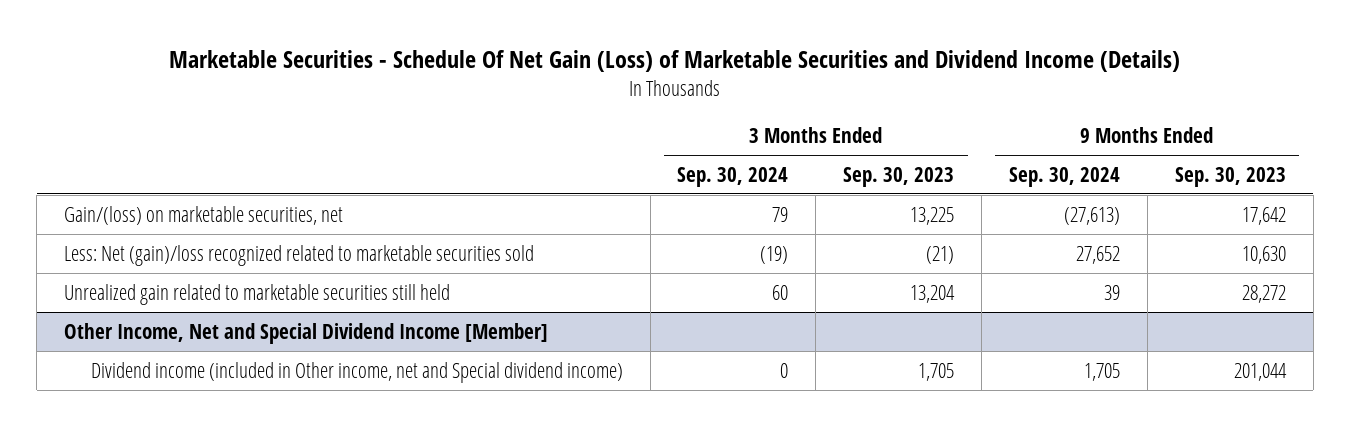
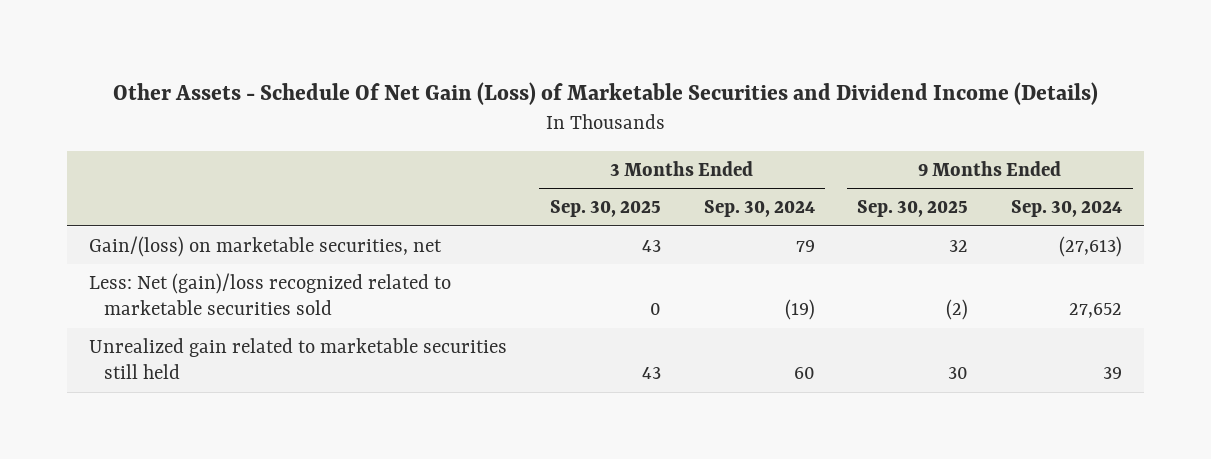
- Marketable Securities - Schedule Of Net Gain (Loss) of Marketable Securities and Dividend Income (Details)
+ Other Assets - Schedule Of Net Gain (Loss) of Marketable Securities and Dividend Income (Details)
- | 3 Months Ended Sep. 30, 2024 | 3 Months Ended Sep. 30, 2023 | 9 Months Ended Sep. 30, 2024 | 9 Months Ended Sep. 30, 2023
+ | 3 Months Ended Sep. 30, 2025 | 3 Months Ended Sep. 30, 2024 | 9 Months Ended Sep. 30, 2025 | 9 Months Ended Sep. 30, 2024
- Other Income, Net and Special Dividend Income [Member]
- Dividend income (included in Other income, net and Special dividend income) | 0 | 1,705 | 1,705 | 201,044

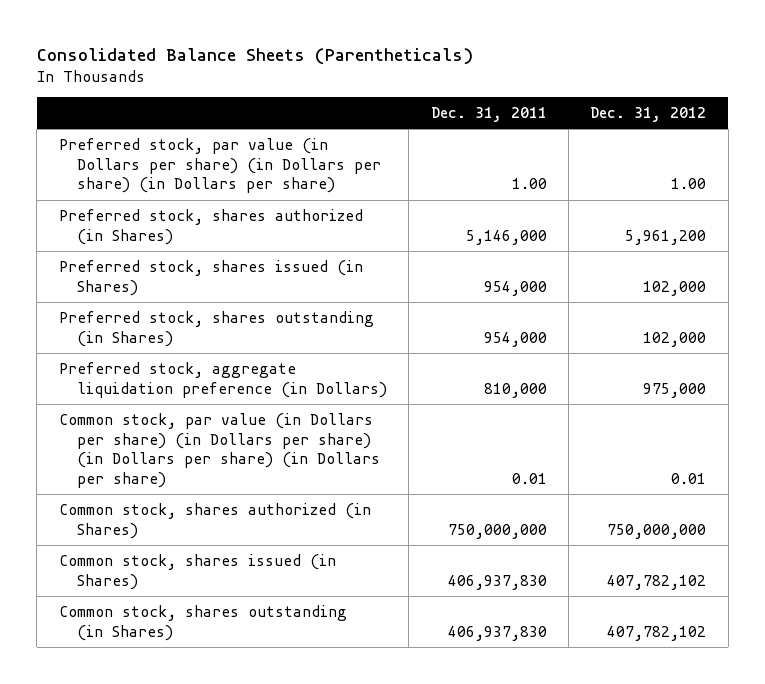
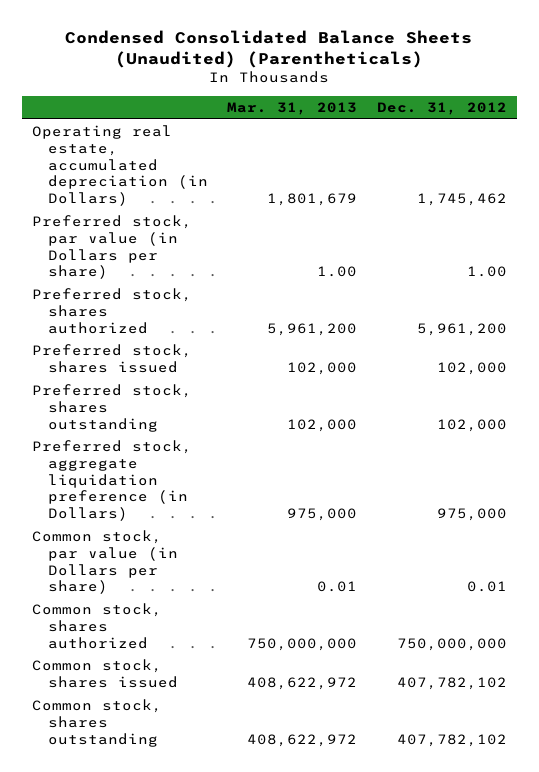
- Consolidated Balance Sheets (Parentheticals)
+ Condensed Consolidated Balance Sheets (Unaudited) (Parentheticals)
- | Dec. 31, 2011 | Dec. 31, 2012
+ | Mar. 31, 2013 | Dec. 31, 2012
- Preferred stock, par value (in Dollars per share) (in Dollars per share) (in Dollars per share) | 1.00 | 1.00
- Preferred stock, shares authorized (in Shares) | 5,146,000 | 5,961,200
- Preferred stock, shares issued (in Shares) | 954,000 | 102,000
- Preferred stock, shares outstanding (in Shares) | 954,000 | 102,000
+ Operating real estate, accumulated depreciation (in Dollars) | 1,801,679 | 1,745,462
+ Preferred stock, par value (in Dollars per share) | 1.00 | 1.00
+ Preferred stock, shares authorized | 5,961,200 | 5,961,200
+ Preferred stock, shares issued | 102,000 | 102,000
+ Preferred stock, shares outstanding | 102,000 | 102,000
- Common stock, par value (in Dollars per share) (in Dollars per share) (in Dollars per share) (in Dollars per share) | 0.01 | 0.01
- Common stock, shares authorized (in Shares) | 750,000,000 | 750,000,000
- Common stock, shares issued (in Shares) | 406,937,830 | 407,782,102
- Common stock, shares outstanding (in Shares) | 406,937,830 | 407,782,102
+ Common stock, par value (in Dollars per share) | 0.01 | 0.01
+ Common stock, shares authorized | 750,000,000 | 750,000,000
+ Common stock, shares issued | 408,622,972 | 407,782,102
+ Common stock, shares outstanding | 408,622,972 | 407,782,102

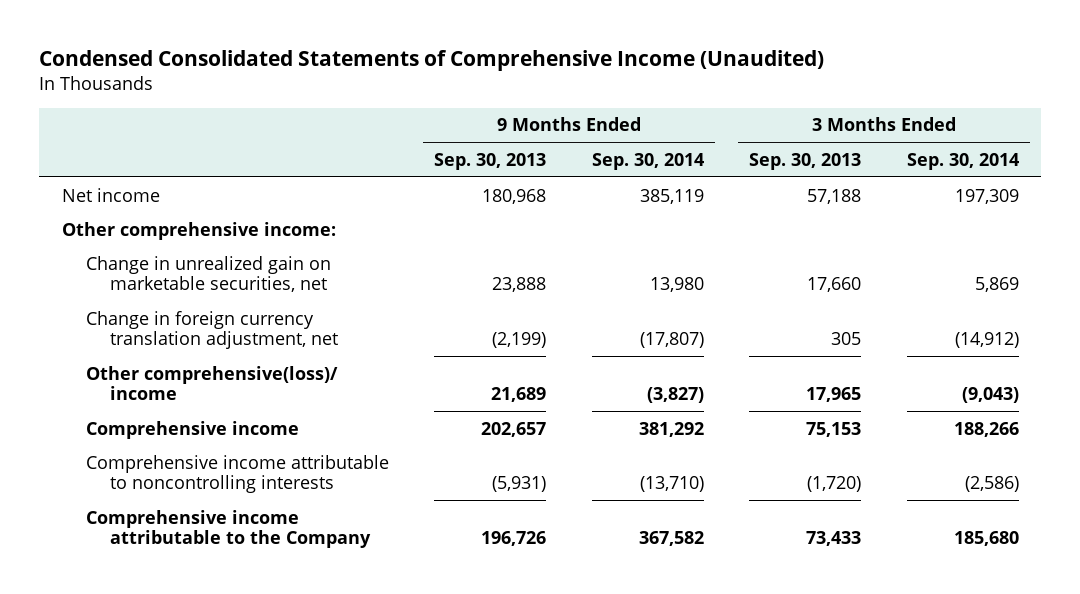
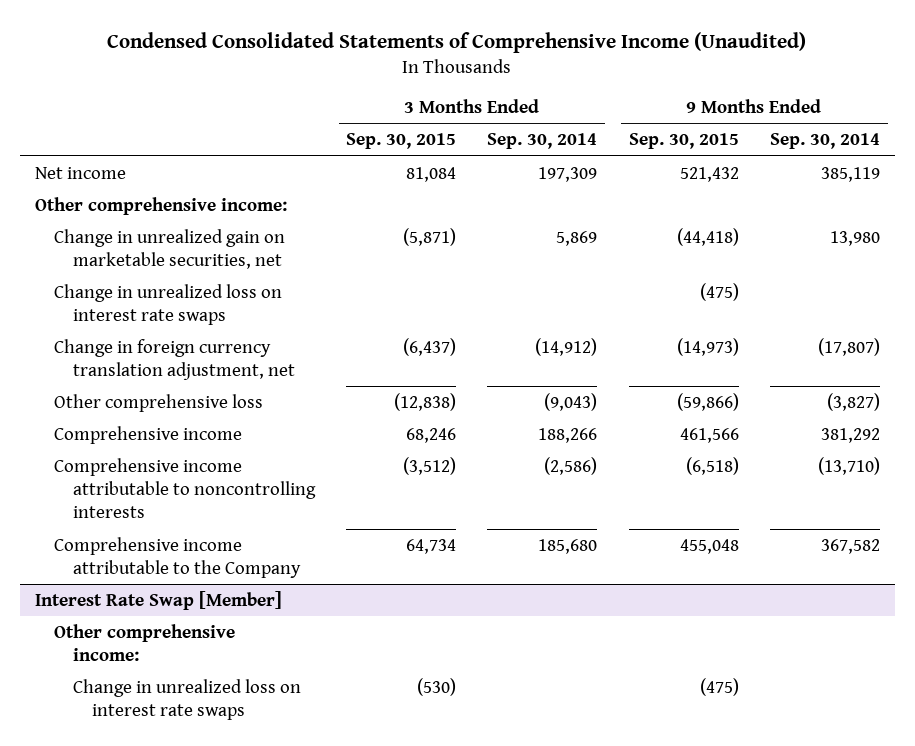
- | 9 Months Ended Sep. 30, 2013 | 9 Months Ended Sep. 30, 2014 | 3 Months Ended Sep. 30, 2013 | 3 Months Ended Sep. 30, 2014
+ | 3 Months Ended Sep. 30, 2015 | 3 Months Ended Sep. 30, 2014 | 9 Months Ended Sep. 30, 2015 | 9 Months Ended Sep. 30, 2014
+ Change in unrealized loss on interest rate swaps | | | (475) |
- Other comprehensive(loss)/ income | 21,689 | (3,827) | 17,965 | (9,043)
+ Other comprehensive loss | (12,838) | (9,043) | (59,866) | (3,827)
+ Interest Rate Swap [Member]
+ Other comprehensive income:
+ Change in unrealized loss on interest rate swaps | (530) | | (475) |

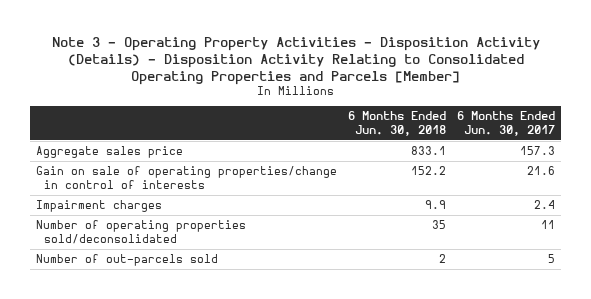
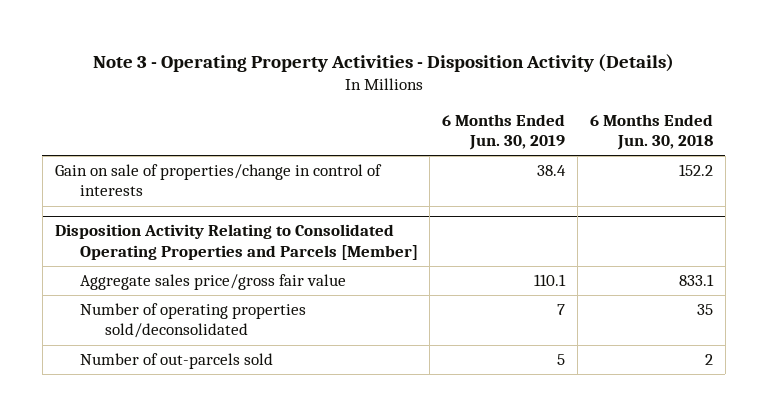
- Note 3 - Operating Property Activities - Disposition Activity (Details) - Disposition Activity Relating to Consolidated Operating Properties and Parcels [Member]
+ Note 3 - Operating Property Activities - Disposition Activity (Details)
- | 6 Months Ended Jun. 30, 2018 | 6 Months Ended Jun. 30, 2017
+ | 6 Months Ended Jun. 30, 2019 | 6 Months Ended Jun. 30, 2018
- Aggregate sales price | 833.1 | 157.3
- Gain on sale of operating properties/change in control of interests | 152.2 | 21.6
- Impairment charges | 9.9 | 2.4
+ Gain on sale of properties/change in control of interests | 38.4 | 152.2
+ Disposition Activity Relating to Consolidated Operating Properties and Parcels [Member]
+ Aggregate sales price/gross fair value | 110.1 | 833.1

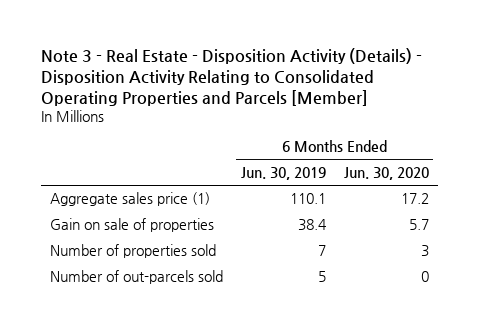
- Note 3 - Operating Property Activities - Disposition Activity (Details)
+ Note 3 - Real Estate - Disposition Activity (Details) - Disposition Activity Relating to Consolidated Operating Properties and Parcels [Member]
- | 6 Months Ended Jun. 30, 2019 | 6 Months Ended Jun. 30, 2018
+ | 6 Months Ended Jun. 30, 2019 | 6 Months Ended Jun. 30, 2020
- Gain on sale of properties/change in control of interests | 38.4 | 152.2
- Disposition Activity Relating to Consolidated Operating Properties and Parcels [Member]
- Aggregate sales price/gross fair value | 110.1 | 833.1
- Number of operating properties sold/deconsolidated | 7 | 35
+ Aggregate sales price (1) | 110.1 | 17.2
+ Gain on sale of properties | 38.4 | 5.7
+ Number of properties sold | 7 | 3

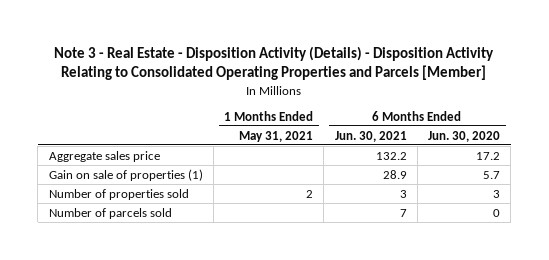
- | 6 Months Ended Jun. 30, 2019 | 6 Months Ended Jun. 30, 2020
+ | 1 Months Ended May 31, 2021 | 6 Months Ended Jun. 30, 2021 | 6 Months Ended Jun. 30, 2020
- Aggregate sales price (1) | 110.1 | 17.2
- Gain on sale of properties | 38.4 | 5.7
+ Aggregate sales price | | 132.2 | 17.2
+ Gain on sale of properties (1) | | 28.9 | 5.7
- Number of out-parcels sold | 5 | 0
+ Number of parcels sold | | 7 | 0

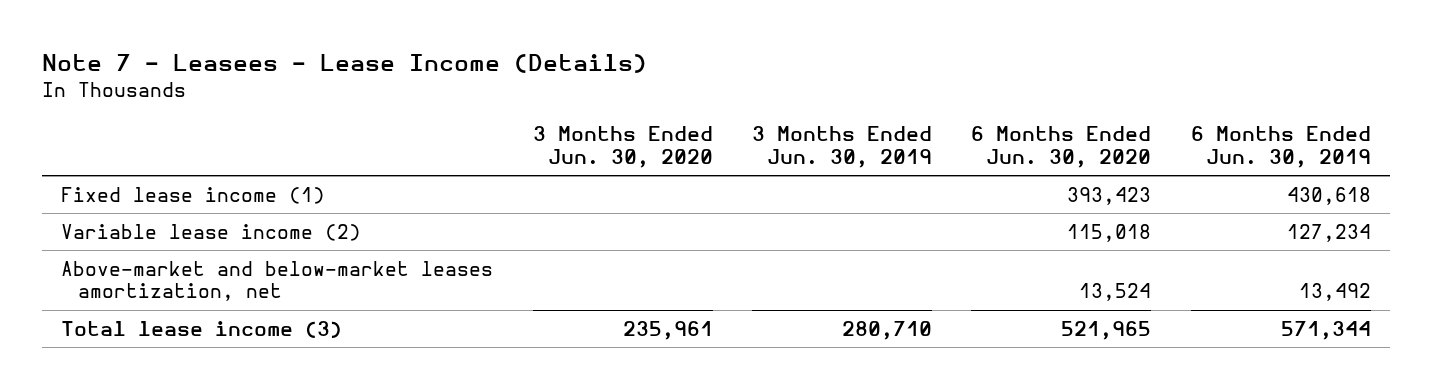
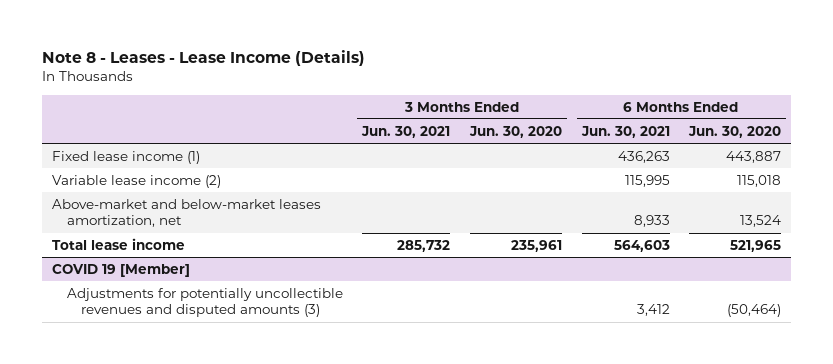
- Note 7 - Leasees - Lease Income (Details)
+ Note 8 - Leases - Lease Income (Details)
- | 3 Months Ended Jun. 30, 2020 | 3 Months Ended Jun. 30, 2019 | 6 Months Ended Jun. 30, 2020 | 6 Months Ended Jun. 30, 2019
+ | 3 Months Ended Jun. 30, 2021 | 3 Months Ended Jun. 30, 2020 | 6 Months Ended Jun. 30, 2021 | 6 Months Ended Jun. 30, 2020
- Fixed lease income (1) | | | 393,423 | 430,618
+ Fixed lease income (1) | | | 436,263 | 443,887
- Total lease income (3) | 235,961 | 280,710 | 521,965 | 571,344
+ Total lease income | 285,732 | 235,961 | 564,603 | 521,965
+ COVID 19 [Member]
+ Adjustments for potentially uncollectible revenues and disputed amounts (3) | | | 3,412 | (50,464)

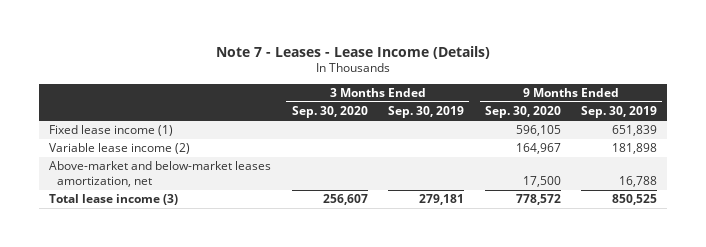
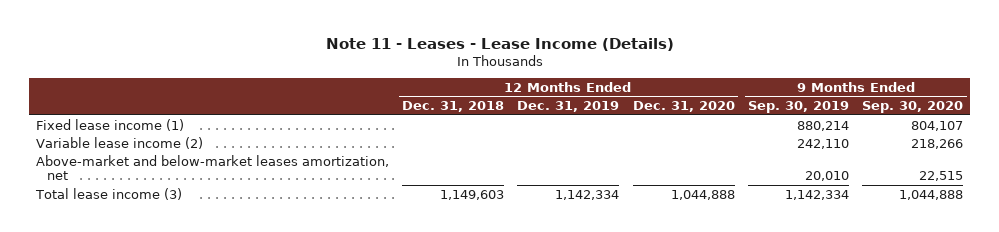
- Note 7 - Leases - Lease Income (Details)
+ Note 11 - Leases - Lease Income (Details)
- | 3 Months Ended Sep. 30, 2020 | 3 Months Ended Sep. 30, 2019 | 9 Months Ended Sep. 30, 2020 | 9 Months Ended Sep. 30, 2019
+ | 12 Months Ended Dec. 31, 2018 | 12 Months Ended Dec. 31, 2019 | 12 Months Ended Dec. 31, 2020 | 9 Months Ended Sep. 30, 2019 | 9 Months Ended Sep. 30, 2020
- Fixed lease income (1) | | | 596,105 | 651,839
- Variable lease income (2) | | | 164,967 | 181,898
- Above-market and below-market leases amortization, net | | | 17,500 | 16,788
- Total lease income (3) | 256,607 | 279,181 | 778,572 | 850,525
+ Fixed lease income (1) | | | | 880,214 | 804,107
+ Variable lease income (2) | | | | 242,110 | 218,266
+ Above-market and below-market leases amortization, net | | | | 20,010 | 22,515
+ Total lease income (3) | 1,149,603 | 1,142,334 | 1,044,888 | 1,142,334 | 1,044,888

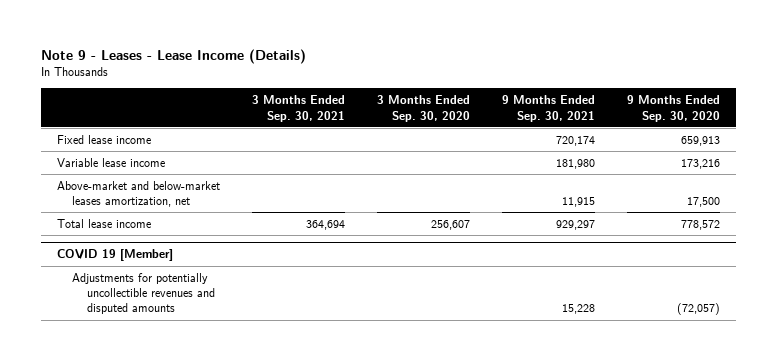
- Note 11 - Leases - Lease Income (Details)
+ Note 9 - Leases - Lease Income (Details)
- | 12 Months Ended Dec. 31, 2018 | 12 Months Ended Dec. 31, 2019 | 12 Months Ended Dec. 31, 2020 | 9 Months Ended Sep. 30, 2019 | 9 Months Ended Sep. 30, 2020
+ | 3 Months Ended Sep. 30, 2021 | 3 Months Ended Sep. 30, 2020 | 9 Months Ended Sep. 30, 2021 | 9 Months Ended Sep. 30, 2020
- Fixed lease income (1) | | | | 880,214 | 804,107
- Variable lease income (2) | | | | 242,110 | 218,266
- Above-market and below-market leases amortization, net | | | | 20,010 | 22,515
- Total lease income (3) | 1,149,603 | 1,142,334 | 1,044,888 | 1,142,334 | 1,044,888
+ Fixed lease income | | | 720,174 | 659,913
+ Variable lease income | | | 181,980 | 173,216
+ Above-market and below-market leases amortization, net | | | 11,915 | 17,500
+ Total lease income | 364,694 | 256,607 | 929,297 | 778,572
+ COVID 19 [Member]
+ Adjustments for potentially uncollectible revenues and disputed amounts | | | 15,228 | (72,057)

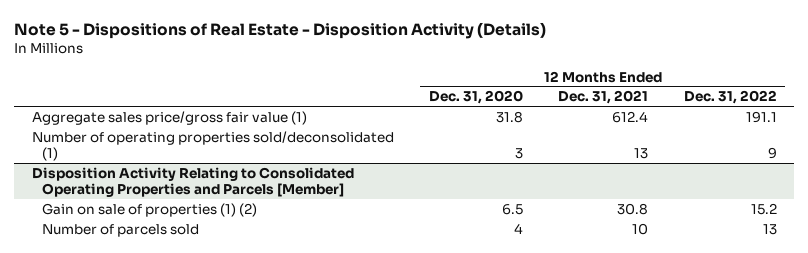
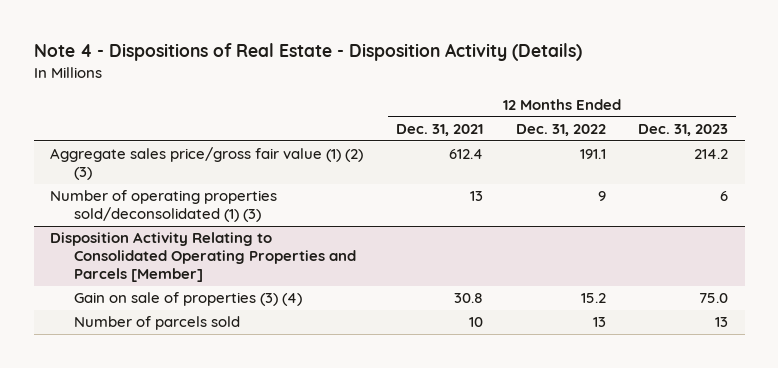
- Note 5 - Dispositions of Real Estate - Disposition Activity (Details)
+ Note 4 - Dispositions of Real Estate - Disposition Activity (Details)
- | 12 Months Ended Dec. 31, 2020 | 12 Months Ended Dec. 31, 2021 | 12 Months Ended Dec. 31, 2022
+ | 12 Months Ended Dec. 31, 2021 | 12 Months Ended Dec. 31, 2022 | 12 Months Ended Dec. 31, 2023
- Aggregate sales price/gross fair value (1) | 31.8 | 612.4 | 191.1
- Number of operating properties sold/deconsolidated (1) | 3 | 13 | 9
+ Aggregate sales price/gross fair value (1) (2) (3) | 612.4 | 191.1 | 214.2
+ Number of operating properties sold/deconsolidated (1) (3) | 13 | 9 | 6
@ Disposition Activity Relating to Consolidated Operating Properties and Parcels [Member]
- Gain on sale of properties (1) (2) | 6.5 | 30.8 | 15.2
+ Gain on sale of properties (3) (4) | 30.8 | 15.2 | 75.0

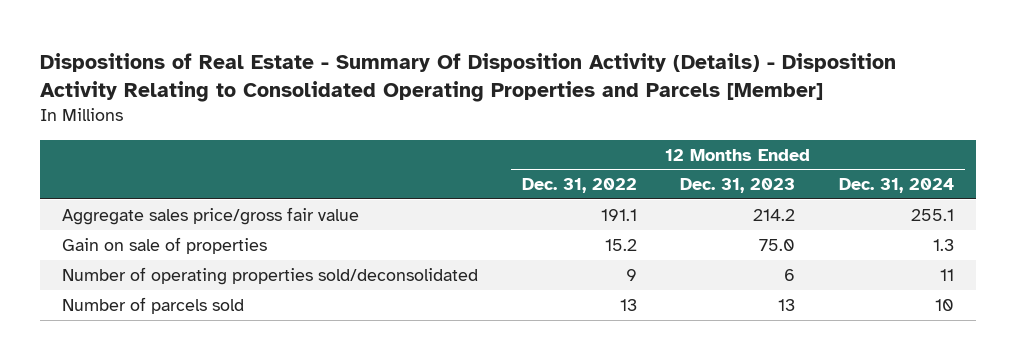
- Note 4 - Dispositions of Real Estate - Disposition Activity (Details)
+ Dispositions of Real Estate - Summary Of Disposition Activity (Details) - Disposition Activity Relating to Consolidated Operating Properties and Parcels [Member]
- | 12 Months Ended Dec. 31, 2021 | 12 Months Ended Dec. 31, 2022 | 12 Months Ended Dec. 31, 2023
+ | 12 Months Ended Dec. 31, 2022 | 12 Months Ended Dec. 31, 2023 | 12 Months Ended Dec. 31, 2024
- Aggregate sales price/gross fair value (1) (2) (3) | 612.4 | 191.1 | 214.2
- Number of operating properties sold/deconsolidated (1) (3) | 13 | 9 | 6
- Disposition Activity Relating to Consolidated Operating Properties and Parcels [Member]
- Gain on sale of properties (3) (4) | 30.8 | 15.2 | 75.0
+ Aggregate sales price/gross fair value | 191.1 | 214.2 | 255.1
+ Gain on sale of properties | 15.2 | 75.0 | 1.3
+ Number of operating properties sold/deconsolidated | 9 | 6 | 11

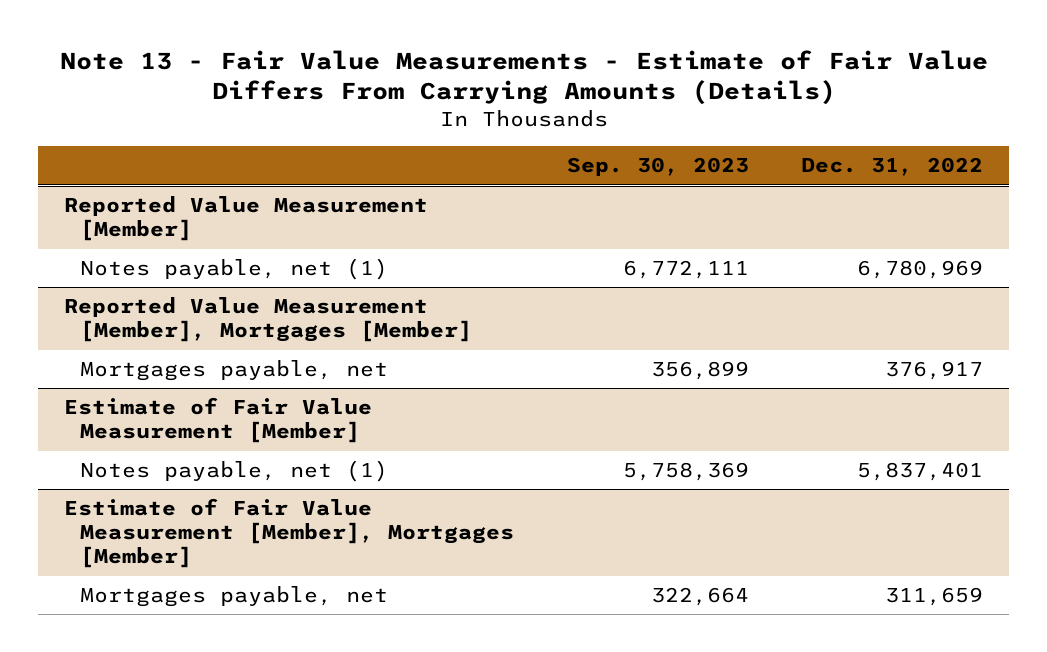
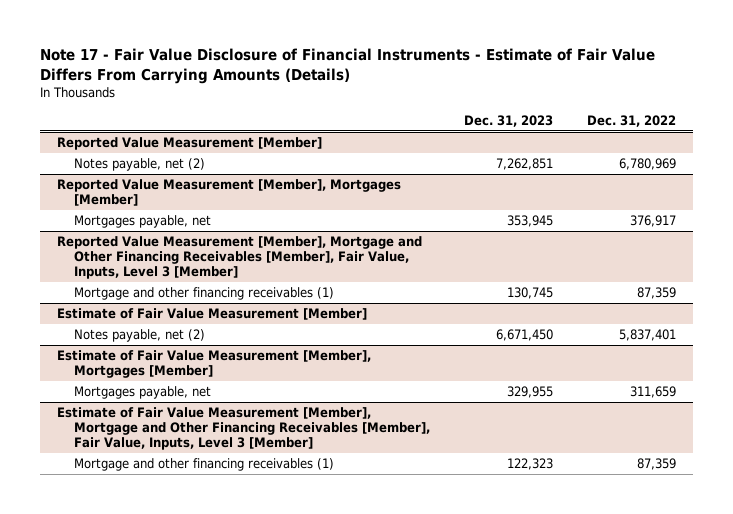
- Note 13 - Fair Value Measurements - Estimate of Fair Value Differs From Carrying Amounts (Details)
+ Note 17 - Fair Value Disclosure of Financial Instruments - Estimate of Fair Value Differs From Carrying Amounts (Details)
- | Sep. 30, 2023 | Dec. 31, 2022
+ | Dec. 31, 2023 | Dec. 31, 2022
@ Reported Value Measurement [Member]
- Notes payable, net (1) | 6,772,111 | 6,780,969
+ Notes payable, net (2) | 7,262,851 | 6,780,969
+ Reported Value Measurement [Member], Mortgage and Other Financing Receivables [Member], Fair Value, Inputs, Level 3 [Member]
+ Mortgage and other financing receivables (1) | 130,745 | 87,359
@ Estimate of Fair Value Measurement [Member]
- Notes payable, net (1) | 5,758,369 | 5,837,401
+ Notes payable, net (2) | 6,671,450 | 5,837,401
+ Estimate of Fair Value Measurement [Member], Mortgage and Other Financing Receivables [Member], Fair Value, Inputs, Level 3 [Member]
+ Mortgage and other financing receivables (1) | 122,323 | 87,359

